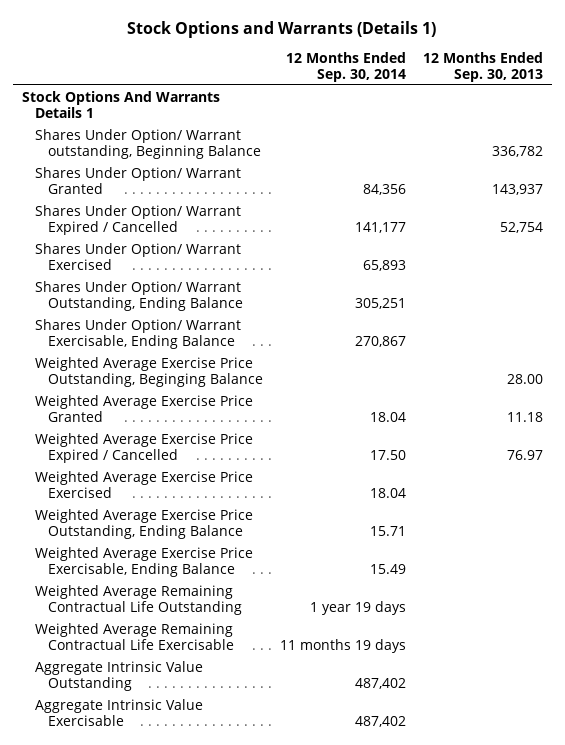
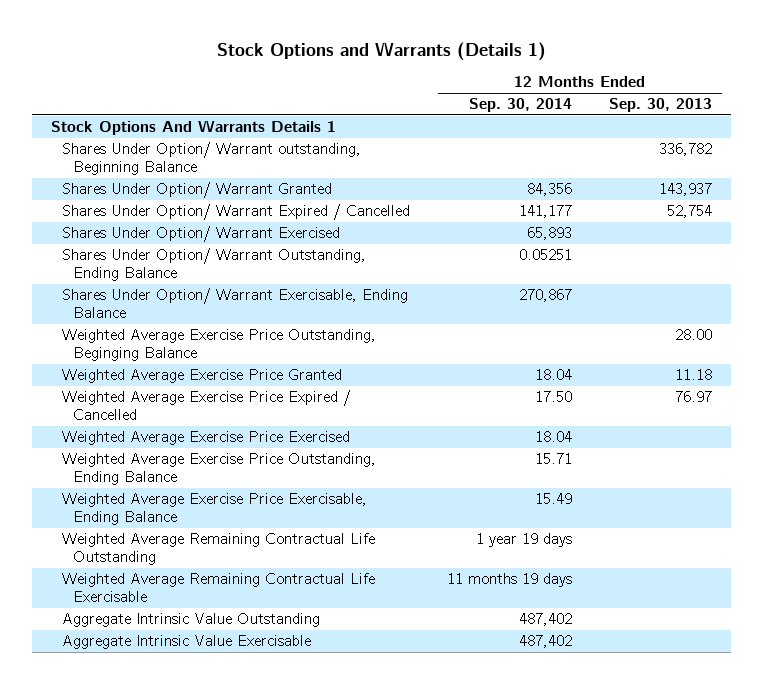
- Shares Under Option/ Warrant Outstanding, Ending Balance | 305,251 |
+ Shares Under Option/ Warrant Outstanding, Ending Balance | 0.05251 |

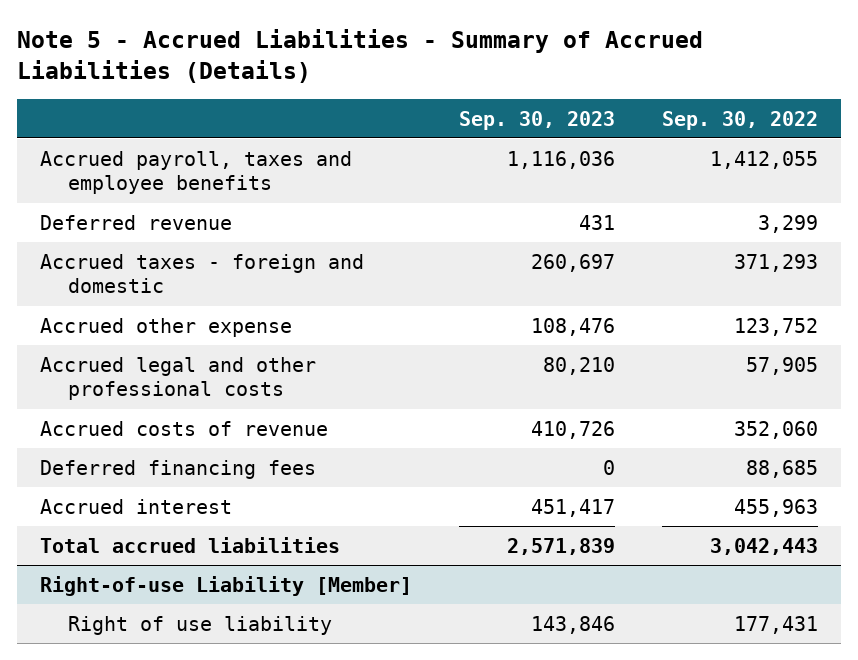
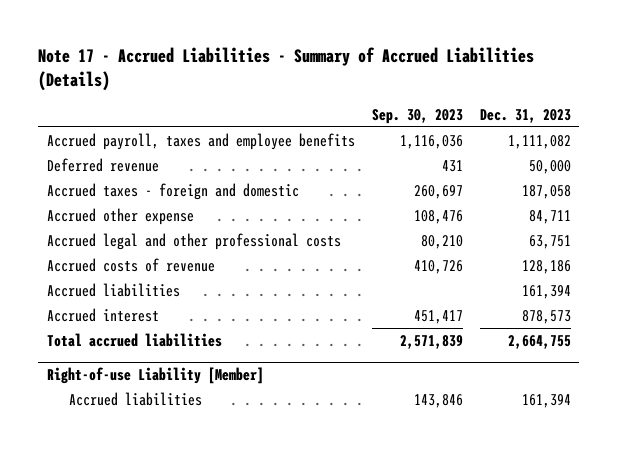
- Note 5 - Accrued Liabilities - Summary of Accrued Liabilities (Details)
+ Note 17 - Accrued Liabilities - Summary of Accrued Liabilities (Details)
- | Sep. 30, 2023 | Sep. 30, 2022
+ | Sep. 30, 2023 | Dec. 31, 2023
- Deferred financing fees | 0 | 88,685
+ Accrued liabilities | | 161,394
@ Right-of-use Liability [Member]
- Right of use liability | 143,846 | 177,431
+ Accrued liabilities | 143,846 | 161,394

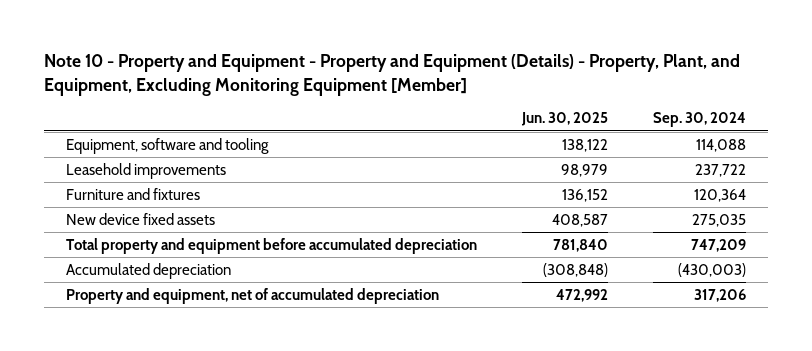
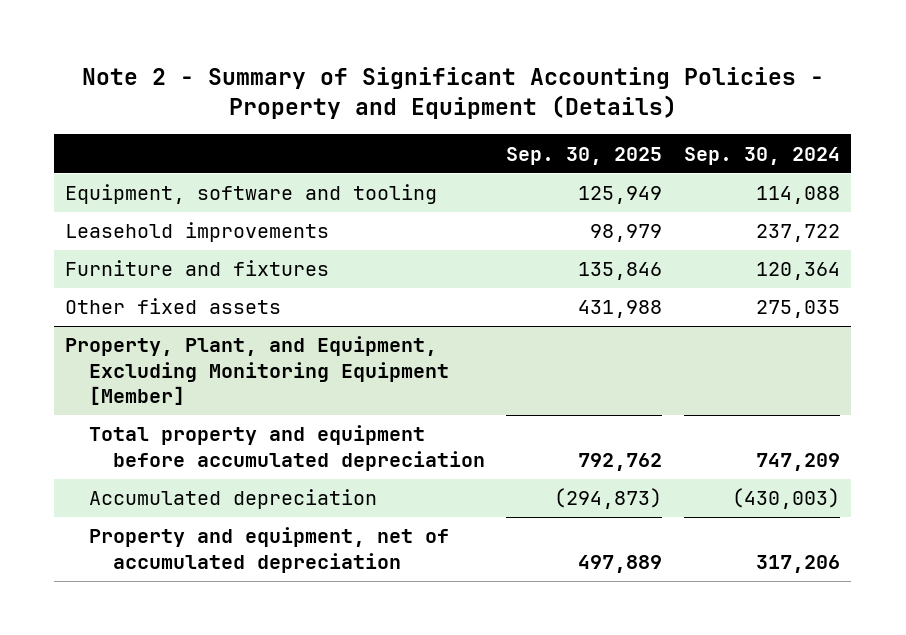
- Note 10 - Property and Equipment - Property and Equipment (Details) - Property, Plant, and Equipment, Excluding Monitoring Equipment [Member]
+ Note 2 - Summary of Significant Accounting Policies - Property and Equipment (Details)
- | Jun. 30, 2025 | Sep. 30, 2024
+ | Sep. 30, 2025 | Sep. 30, 2024
- New device fixed assets | 408,587 | 275,035
+ Other fixed assets | 431,988 | 275,035
+ Property, Plant, and Equipment, Excluding Monitoring Equipment [Member]

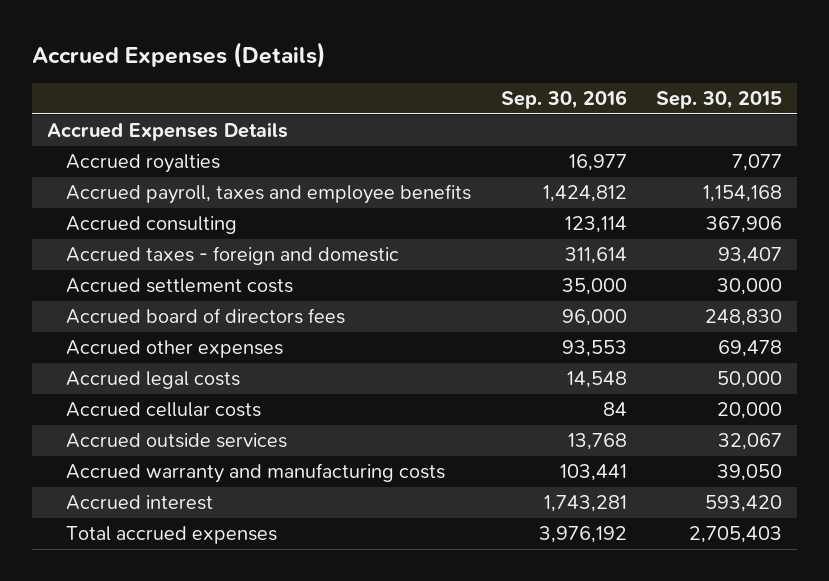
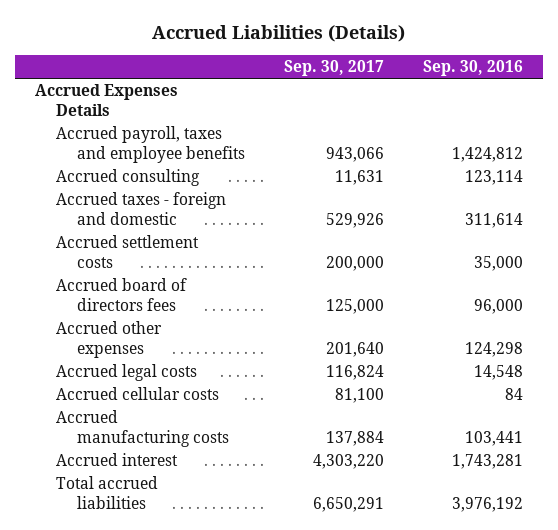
- Accrued Expenses (Details)
+ Accrued Liabilities (Details)
- | Sep. 30, 2016 | Sep. 30, 2015
+ | Sep. 30, 2017 | Sep. 30, 2016
- Accrued royalties | 16,977 | 7,077
- Accrued other expenses | 93,553 | 69,478
+ Accrued other expenses | 201,640 | 124,298
- Accrued outside services | 13,768 | 32,067
- Accrued warranty and manufacturing costs | 103,441 | 39,050
+ Accrued manufacturing costs | 137,884 | 103,441
- Total accrued expenses | 3,976,192 | 2,705,403
+ Total accrued liabilities | 6,650,291 | 3,976,192

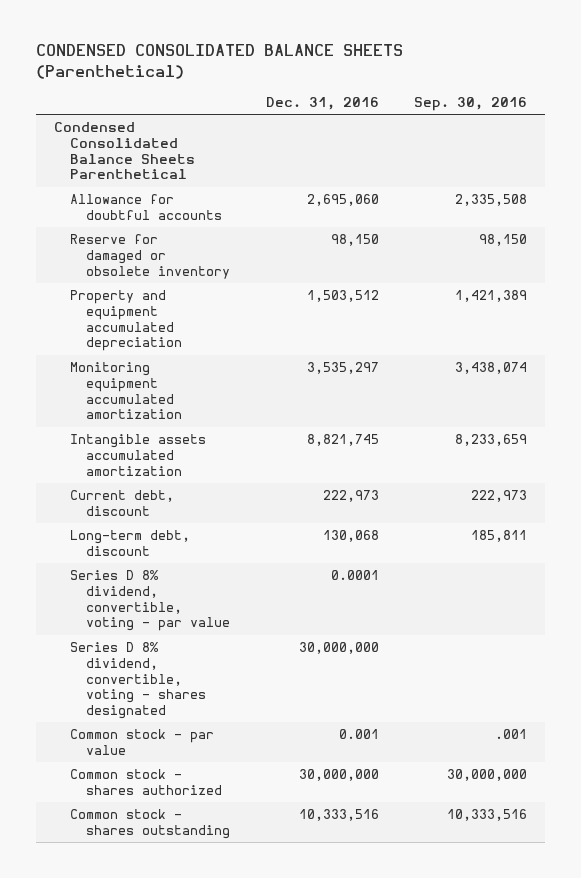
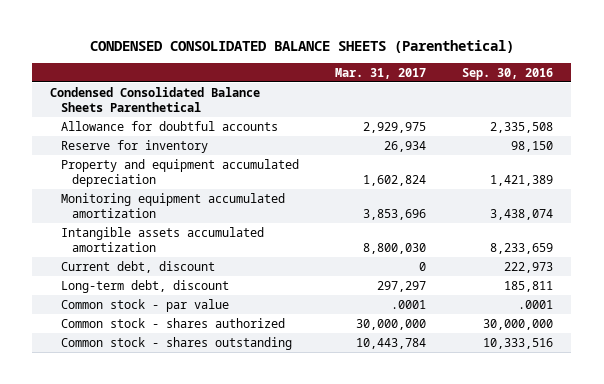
- | Dec. 31, 2016 | Sep. 30, 2016
+ | Mar. 31, 2017 | Sep. 30, 2016
- Reserve for damaged or obsolete inventory | 98,150 | 98,150
+ Reserve for inventory | 26,934 | 98,150
- Series D 8% dividend, convertible, voting - par value | 0.0001 |
- Series D 8% dividend, convertible, voting - shares designated | 30,000,000 |
- Common stock - par value | 0.001 | .001
+ Common stock - par value | .0001 | .0001

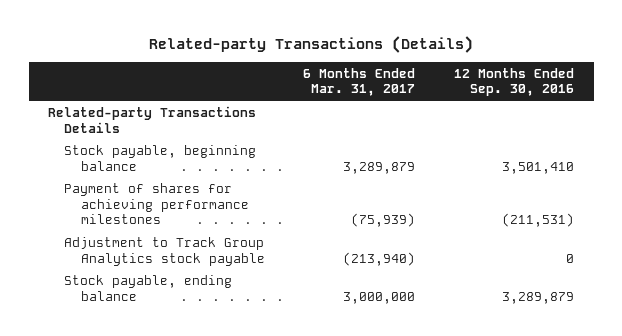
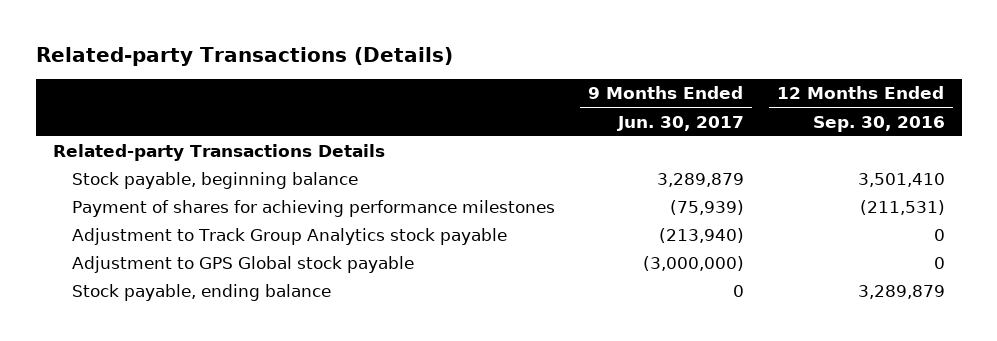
- | 6 Months Ended Mar. 31, 2017 | 12 Months Ended Sep. 30, 2016
+ | 9 Months Ended Jun. 30, 2017 | 12 Months Ended Sep. 30, 2016
+ Adjustment to GPS Global stock payable | (3,000,000) | 0

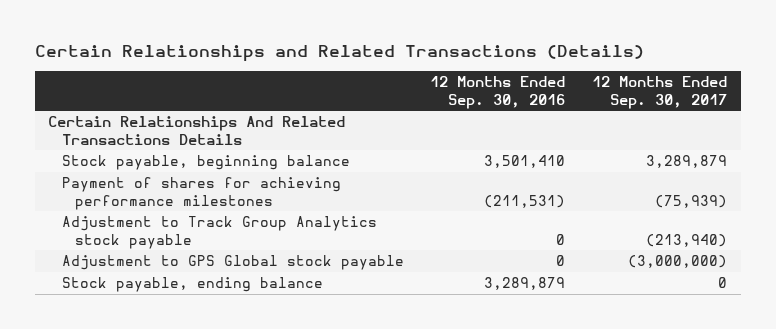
- Related-party Transactions (Details)
+ Certain Relationships and Related Transactions (Details)
- | 9 Months Ended Jun. 30, 2017 | 12 Months Ended Sep. 30, 2016
+ | 12 Months Ended Sep. 30, 2016 | 12 Months Ended Sep. 30, 2017
- Related-party Transactions Details
+ Certain Relationships And Related Transactions Details

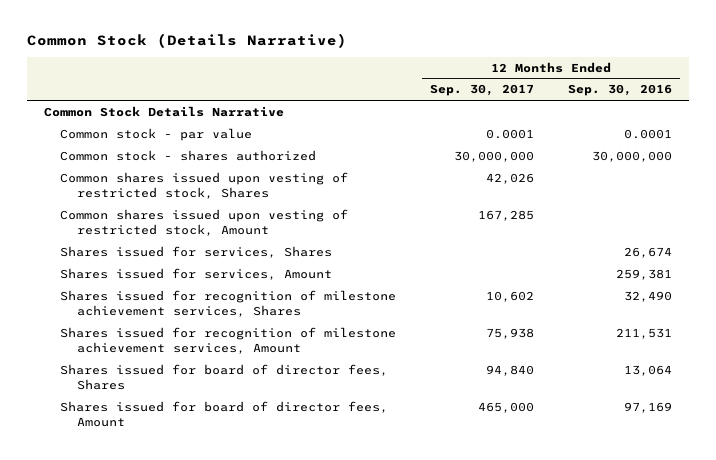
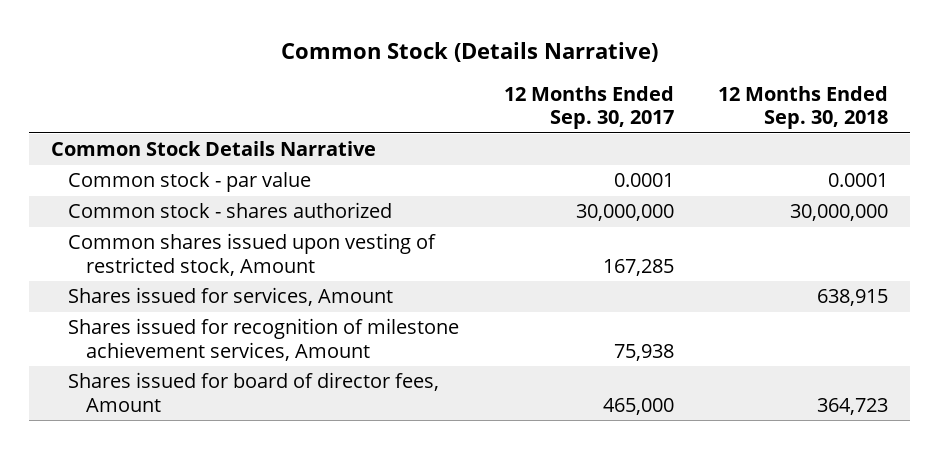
- | 12 Months Ended Sep. 30, 2017 | 12 Months Ended Sep. 30, 2016
+ | 12 Months Ended Sep. 30, 2017 | 12 Months Ended Sep. 30, 2018
- Common shares issued upon vesting of restricted stock, Shares | 42,026 |
- Shares issued for services, Shares | | 26,674
- Shares issued for recognition of milestone achievement services, Shares | 10,602 | 32,490
- Shares issued for board of director fees, Shares | 94,840 | 13,064

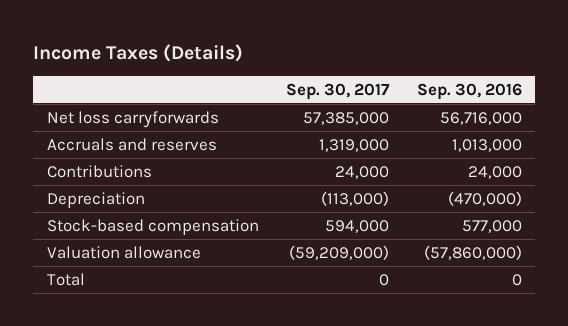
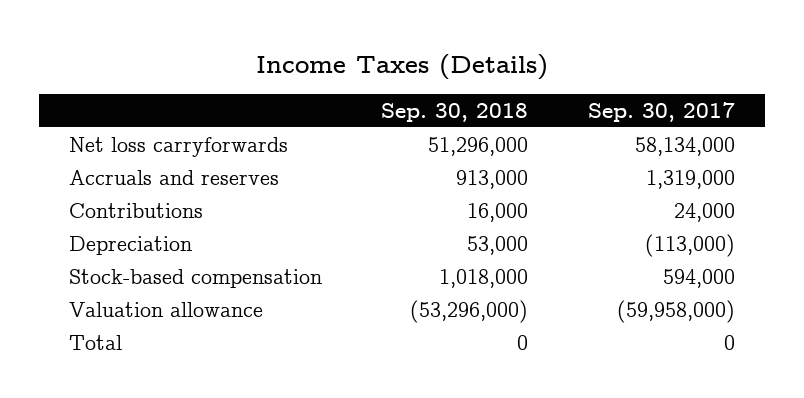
- | Sep. 30, 2017 | Sep. 30, 2016
+ | Sep. 30, 2018 | Sep. 30, 2017
- Net loss carryforwards | 57,385,000 | 56,716,000
+ Net loss carryforwards | 51,296,000 | 58,134,000
- Valuation allowance | (59,209,000) | (57,860,000)
+ Valuation allowance | (53,296,000) | (59,958,000)

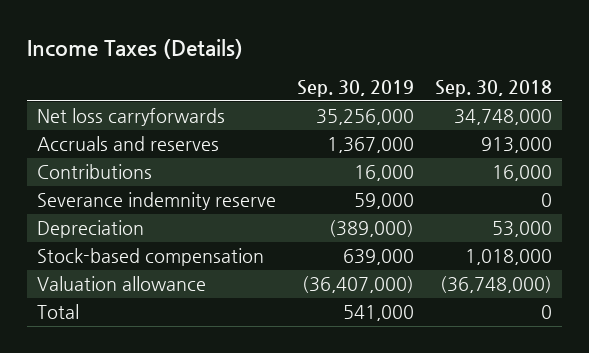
- | Sep. 30, 2018 | Sep. 30, 2017
+ | Sep. 30, 2019 | Sep. 30, 2018
- Net loss carryforwards | 51,296,000 | 58,134,000
+ Net loss carryforwards | 35,256,000 | 34,748,000
+ Severance indemnity reserve | 59,000 | 0
- Valuation allowance | (53,296,000) | (59,958,000)
+ Valuation allowance | (36,407,000) | (36,748,000)

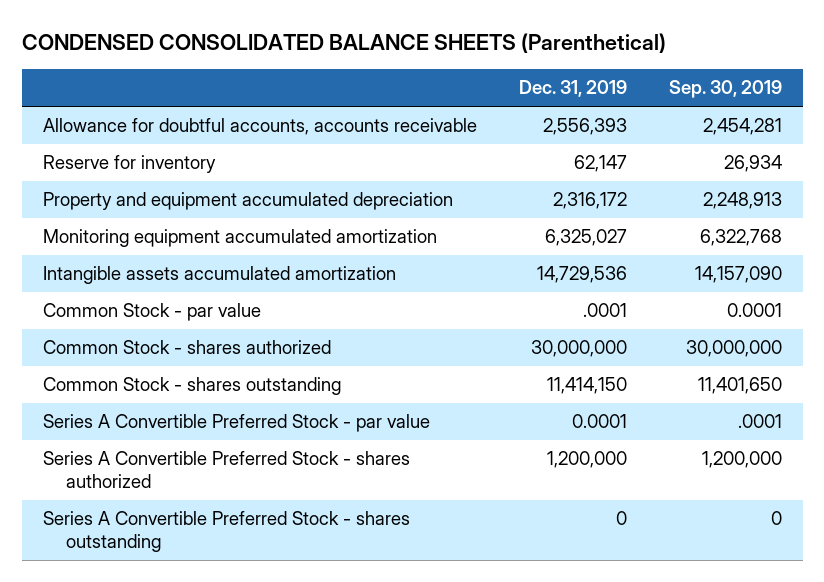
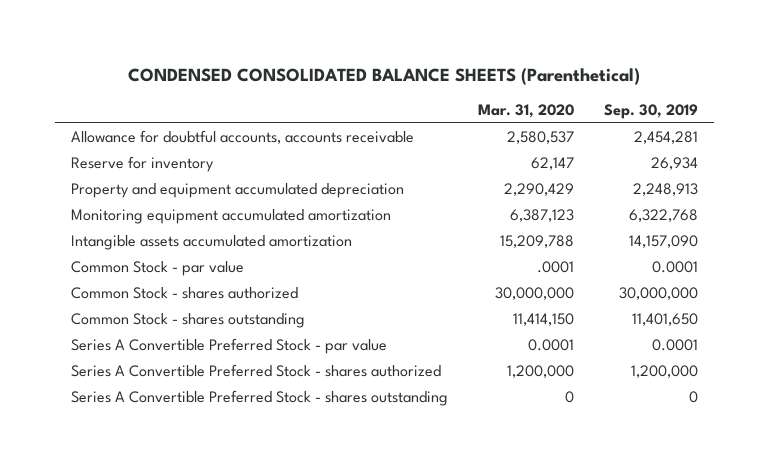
- | Dec. 31, 2019 | Sep. 30, 2019
+ | Mar. 31, 2020 | Sep. 30, 2019
- Series A Convertible Preferred Stock - par value | 0.0001 | .0001
+ Series A Convertible Preferred Stock - par value | 0.0001 | 0.0001

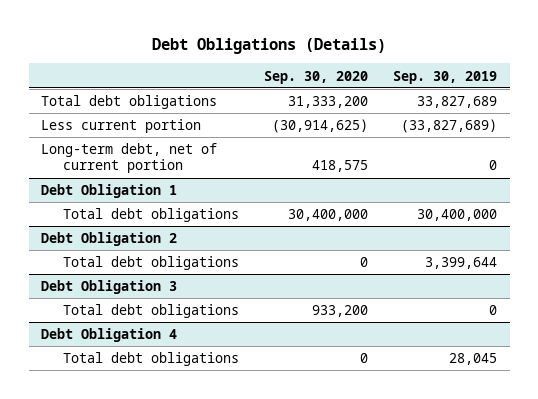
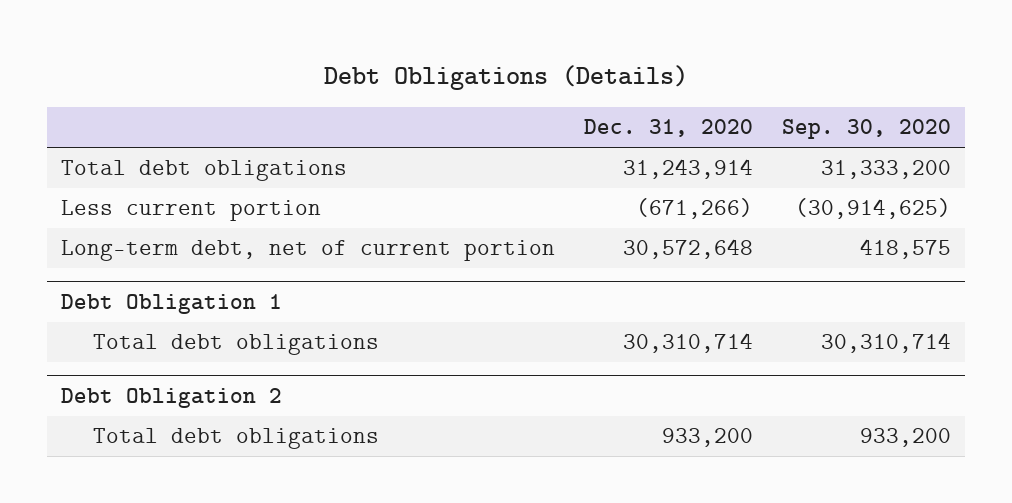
- | Sep. 30, 2020 | Sep. 30, 2019
+ | Dec. 31, 2020 | Sep. 30, 2020
@ Debt Obligation 1
- Total debt obligations | 30,400,000 | 30,400,000
+ Total debt obligations | 30,310,714 | 30,310,714
@ Debt Obligation 2
- Total debt obligations | 0 | 3,399,644
- Debt Obligation 3
- Debt Obligation 4
- Total debt obligations | 0 | 28,045

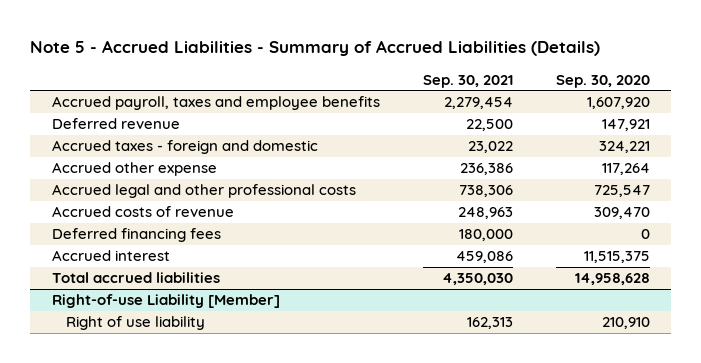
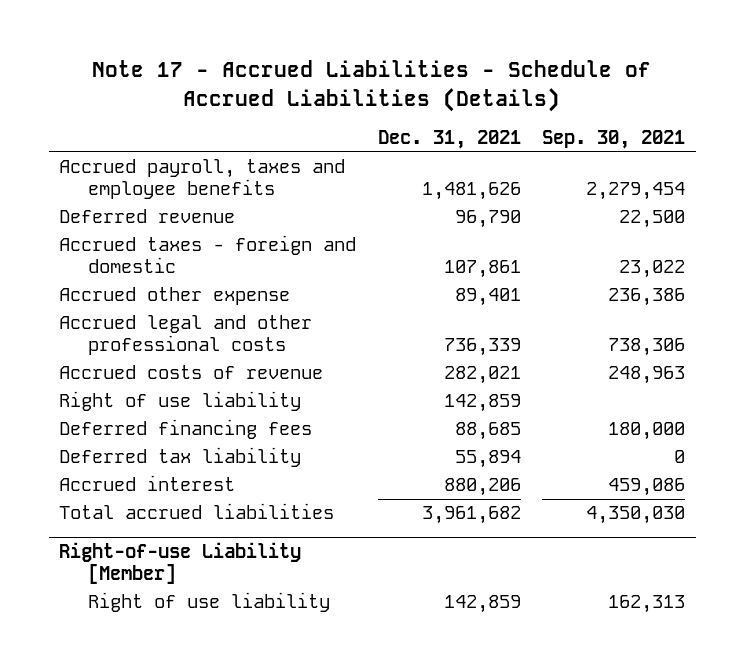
- Note 5 - Accrued Liabilities - Summary of Accrued Liabilities (Details)
+ Note 17 - Accrued Liabilities - Schedule of Accrued Liabilities (Details)
- | Sep. 30, 2021 | Sep. 30, 2020
+ | Dec. 31, 2021 | Sep. 30, 2021
+ Right of use liability | 142,859 |
+ Deferred tax liability | 55,894 | 0

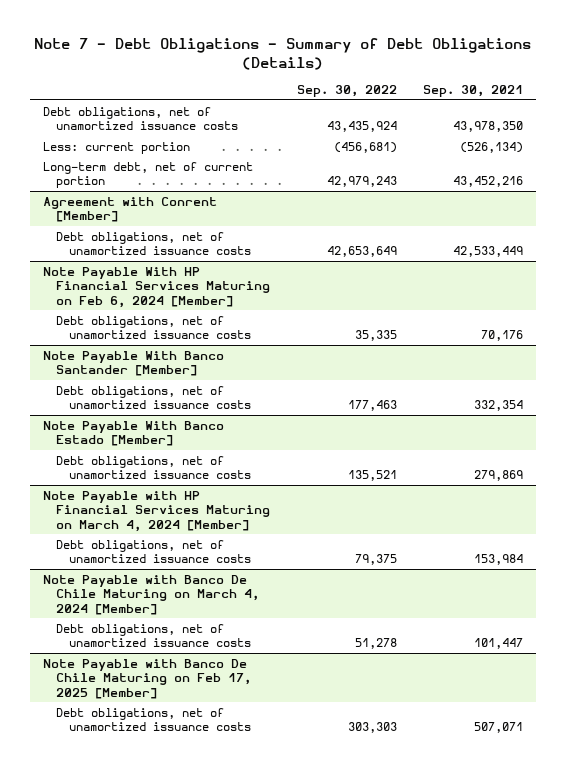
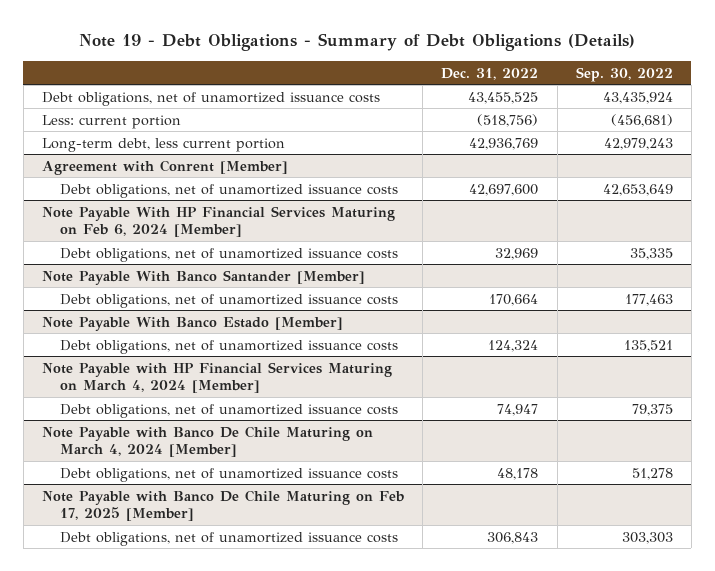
- Note 7 - Debt Obligations - Summary of Debt Obligations (Details)
+ Note 19 - Debt Obligations - Summary of Debt Obligations (Details)
- | Sep. 30, 2022 | Sep. 30, 2021
+ | Dec. 31, 2022 | Sep. 30, 2022
- Long-term debt, net of current portion | 42,979,243 | 43,452,216
+ Long-term debt, less current portion | 42,936,769 | 42,979,243

